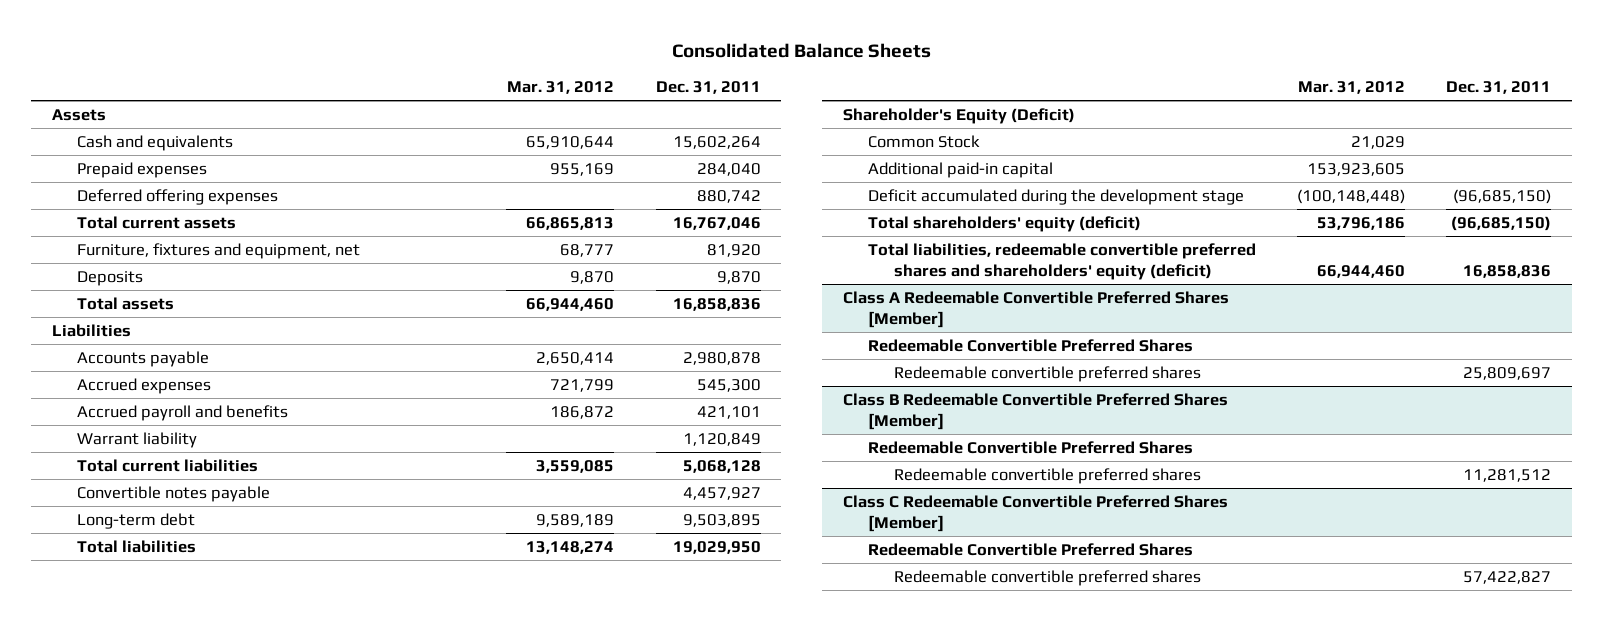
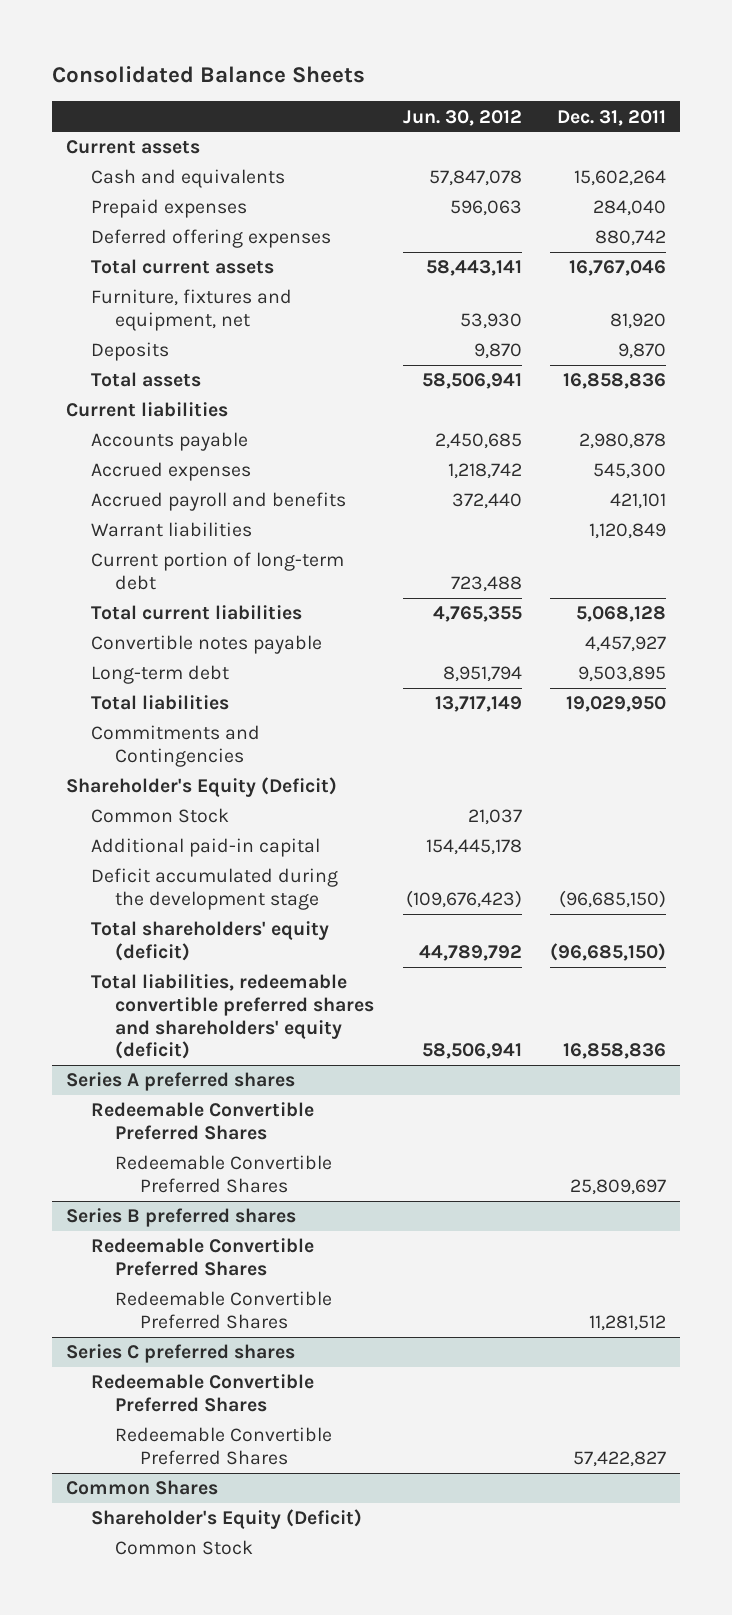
- | Mar. 31, 2012 | Dec. 31, 2011
+ | Jun. 30, 2012 | Dec. 31, 2011
- Assets
+ Current assets
- Liabilities
+ Current liabilities
- Warrant liability | | 1,120,849
+ Warrant liabilities | | 1,120,849
+ Current portion of long-term debt | 723,488 |
+ Commitments and Contingencies
- Class A Redeemable Convertible Preferred Shares [Member]
+ Series A preferred shares
- Redeemable convertible preferred shares | | 25,809,697
- Class B Redeemable Convertible Preferred Shares [Member]
+ Redeemable Convertible Preferred Shares | | 25,809,697
+ Series B preferred shares
- Redeemable convertible preferred shares | | 11,281,512
- Class C Redeemable Convertible Preferred Shares [Member]
+ Redeemable Convertible Preferred Shares | | 11,281,512
+ Series C preferred shares
- Redeemable convertible preferred shares | | 57,422,827
+ Redeemable Convertible Preferred Shares | | 57,422,827
+ Common Shares
+ Shareholder's Equity (Deficit)
+ Common Stock

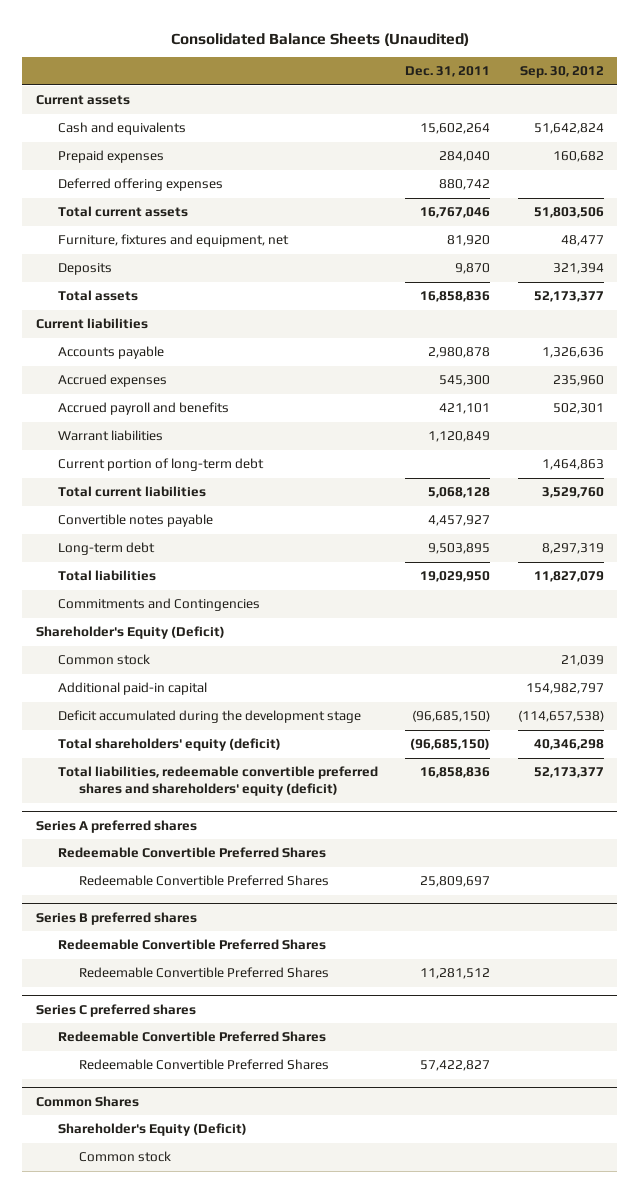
- Consolidated Balance Sheets
+ Consolidated Balance Sheets (Unaudited)
- | Jun. 30, 2012 | Dec. 31, 2011
+ | Dec. 31, 2011 | Sep. 30, 2012
- Common Stock | 21,037 |
+ Common stock | | 21,039
@ Common Shares
- Common Stock
+ Common stock

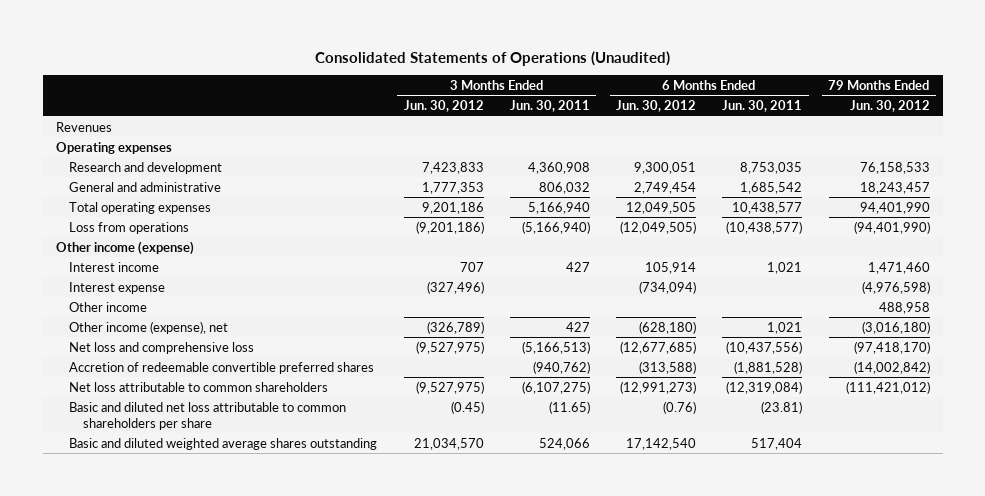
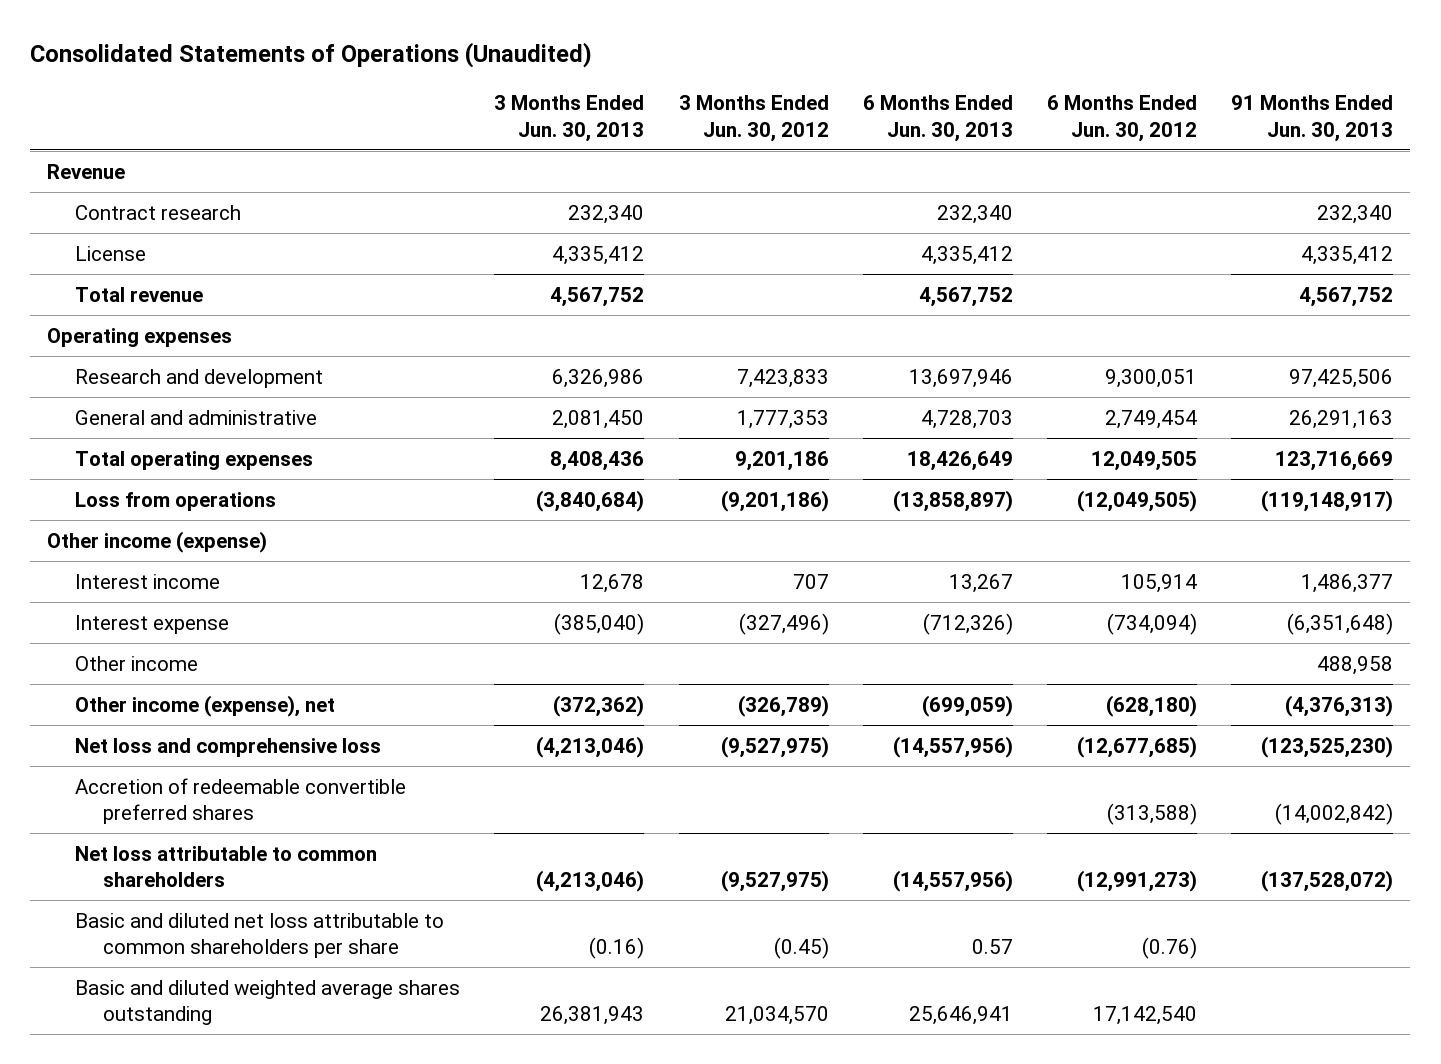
- | 3 Months Ended Jun. 30, 2012 | 3 Months Ended Jun. 30, 2011 | 6 Months Ended Jun. 30, 2012 | 6 Months Ended Jun. 30, 2011 | 79 Months Ended Jun. 30, 2012
+ | 3 Months Ended Jun. 30, 2013 | 3 Months Ended Jun. 30, 2012 | 6 Months Ended Jun. 30, 2013 | 6 Months Ended Jun. 30, 2012 | 91 Months Ended Jun. 30, 2013
- Revenues
+ Revenue
+ Contract research | 232,340 | | 232,340 | | 232,340
+ License | 4,335,412 | | 4,335,412 | | 4,335,412
+ Total revenue | 4,567,752 | | 4,567,752 | | 4,567,752

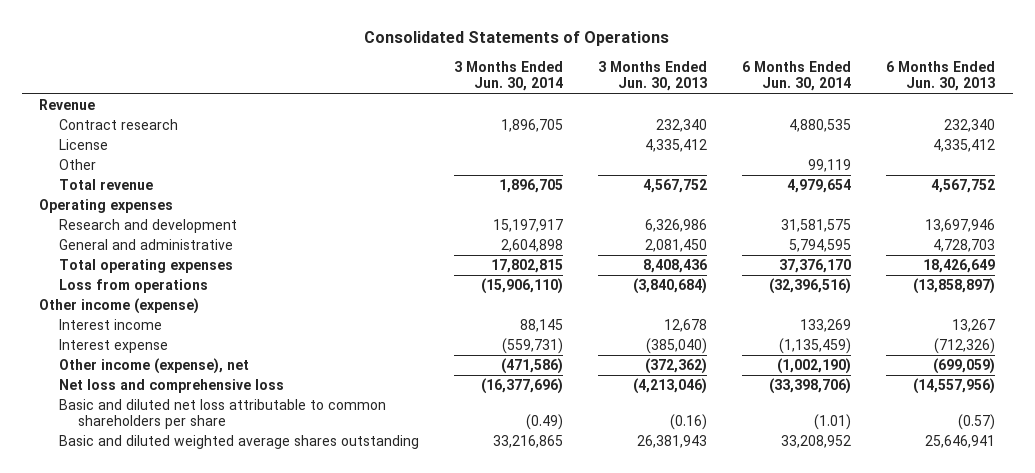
- Consolidated Statements of Operations (Unaudited)
+ Consolidated Statements of Operations
- | 3 Months Ended Jun. 30, 2013 | 3 Months Ended Jun. 30, 2012 | 6 Months Ended Jun. 30, 2013 | 6 Months Ended Jun. 30, 2012 | 91 Months Ended Jun. 30, 2013
+ | 3 Months Ended Jun. 30, 2014 | 3 Months Ended Jun. 30, 2013 | 6 Months Ended Jun. 30, 2014 | 6 Months Ended Jun. 30, 2013
+ Other | | | 99,119 |
- Other income | | | | | 488,958
- Accretion of redeemable convertible preferred shares | | | | (313,588) | (14,002,842)
- Net loss attributable to common shareholders | (4,213,046) | (9,527,975) | (14,557,956) | (12,991,273) | (137,528,072)
- Basic and diluted net loss attributable to common shareholders per share | (0.16) | (0.45) | 0.57 | (0.76) |
+ Basic and diluted net loss attributable to common shareholders per share | (0.49) | (0.16) | (1.01) | (0.57)

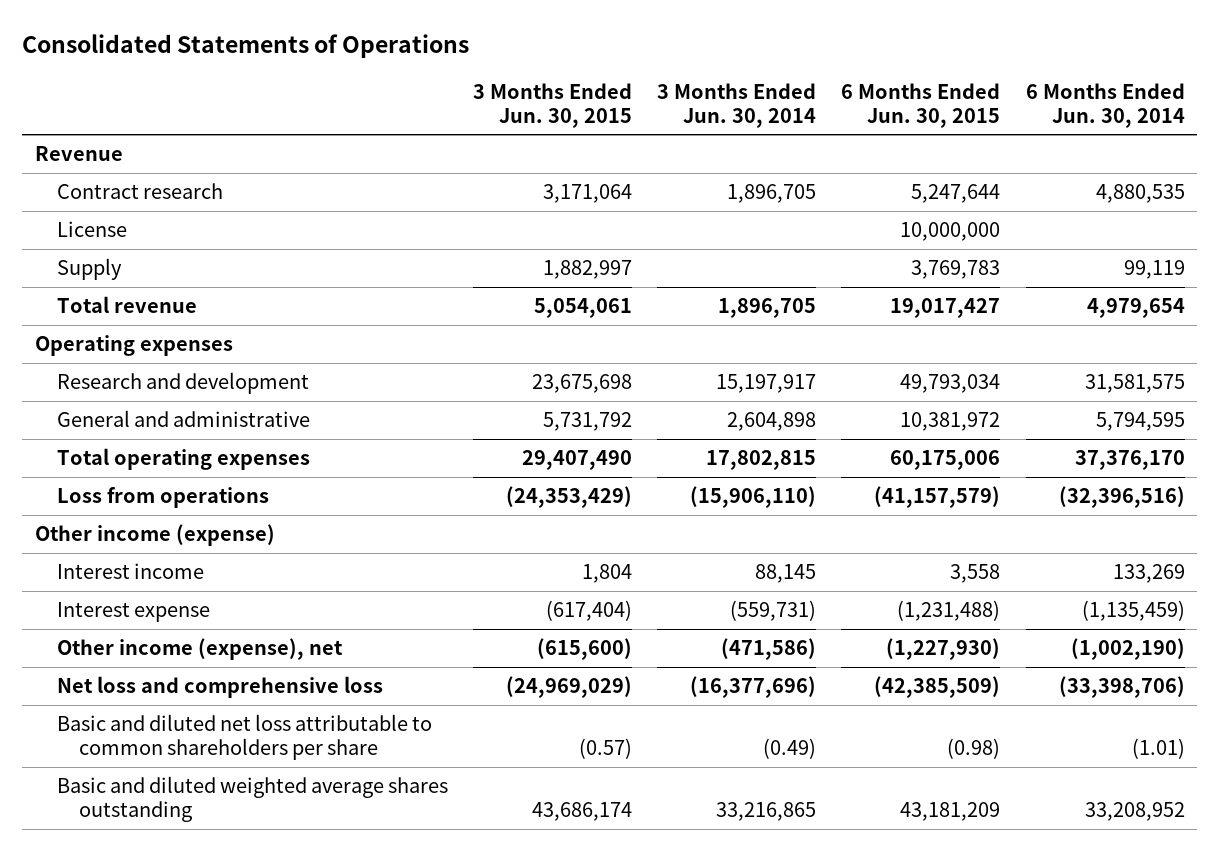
- | 3 Months Ended Jun. 30, 2014 | 3 Months Ended Jun. 30, 2013 | 6 Months Ended Jun. 30, 2014 | 6 Months Ended Jun. 30, 2013
+ | 3 Months Ended Jun. 30, 2015 | 3 Months Ended Jun. 30, 2014 | 6 Months Ended Jun. 30, 2015 | 6 Months Ended Jun. 30, 2014
- Other | | | 99,119 |
+ Supply | 1,882,997 | | 3,769,783 | 99,119

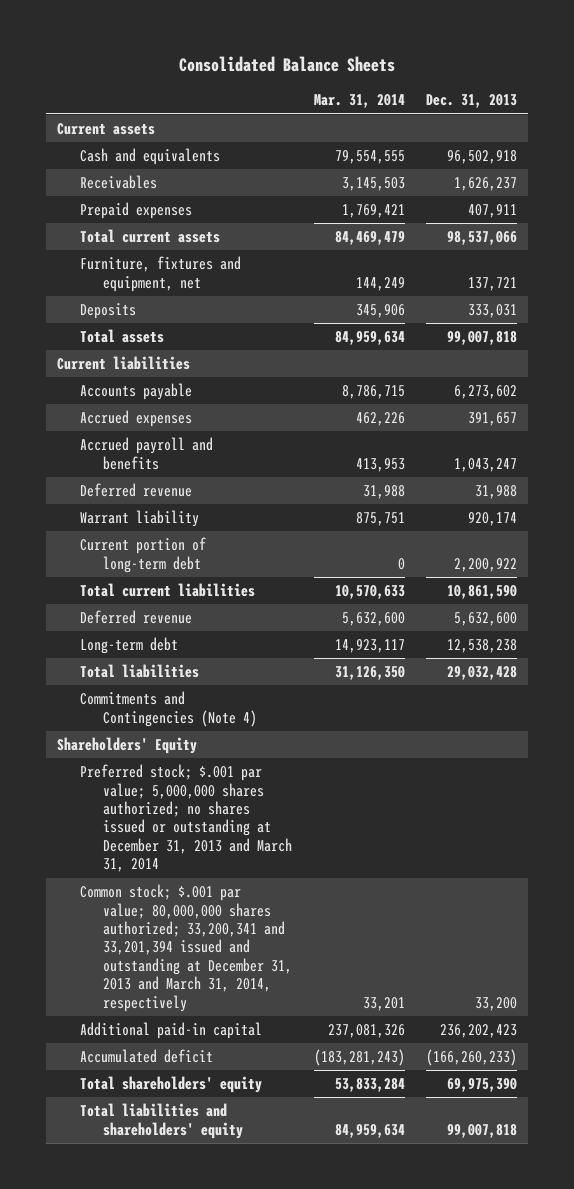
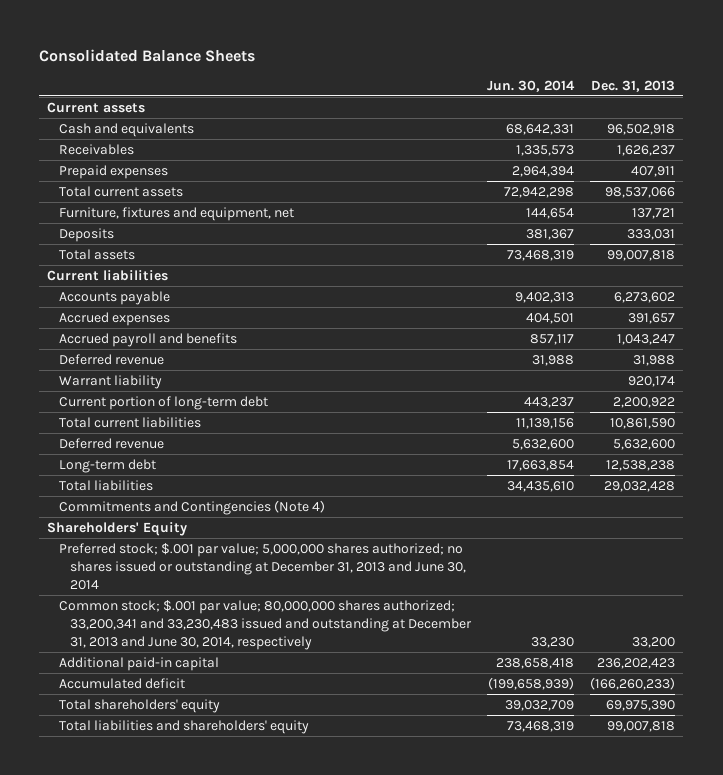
- | Mar. 31, 2014 | Dec. 31, 2013
+ | Jun. 30, 2014 | Dec. 31, 2013
- Preferred stock; $.001 par value; 5,000,000 shares authorized; no shares issued or outstanding at December 31, 2013 and March 31, 2014
- Common stock; $.001 par value; 80,000,000 shares authorized; 33,200,341 and 33,201,394 issued and outstanding at December 31, 2013 and March 31, 2014, respectively | 33,201 | 33,200
+ Preferred stock; $.001 par value; 5,000,000 shares authorized; no shares issued or outstanding at December 31, 2013 and June 30, 2014
+ Common stock; $.001 par value; 80,000,000 shares authorized; 33,200,341 and 33,230,483 issued and outstanding at December 31, 2013 and June 30, 2014, respectively | 33,230 | 33,200

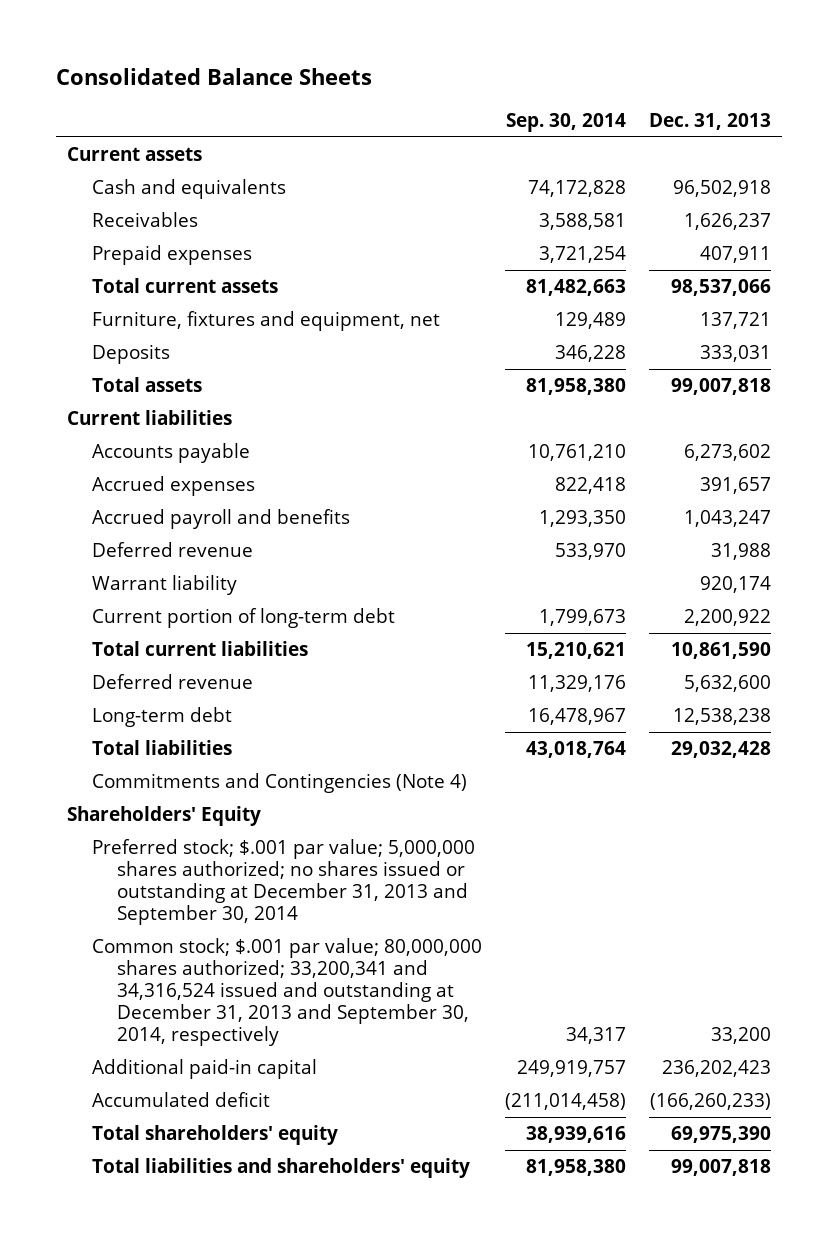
- | Jun. 30, 2014 | Dec. 31, 2013
+ | Sep. 30, 2014 | Dec. 31, 2013
- Preferred stock; $.001 par value; 5,000,000 shares authorized; no shares issued or outstanding at December 31, 2013 and June 30, 2014
- Common stock; $.001 par value; 80,000,000 shares authorized; 33,200,341 and 33,230,483 issued and outstanding at December 31, 2013 and June 30, 2014, respectively | 33,230 | 33,200
+ Preferred stock; $.001 par value; 5,000,000 shares authorized; no shares issued or outstanding at December 31, 2013 and September 30, 2014
+ Common stock; $.001 par value; 80,000,000 shares authorized; 33,200,341 and 34,316,524 issued and outstanding at December 31, 2013 and September 30, 2014, respectively | 34,317 | 33,200

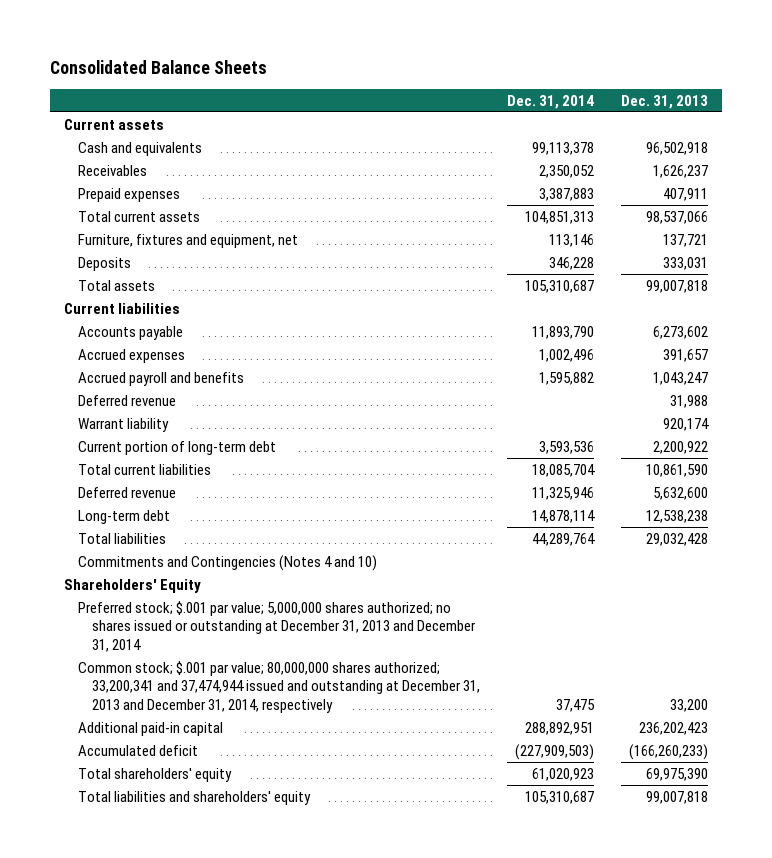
- | Sep. 30, 2014 | Dec. 31, 2013
+ | Dec. 31, 2014 | Dec. 31, 2013
- Commitments and Contingencies (Note 4)
+ Commitments and Contingencies (Notes 4 and 10)
- Preferred stock; $.001 par value; 5,000,000 shares authorized; no shares issued or outstanding at December 31, 2013 and September 30, 2014
- Common stock; $.001 par value; 80,000,000 shares authorized; 33,200,341 and 34,316,524 issued and outstanding at December 31, 2013 and September 30, 2014, respectively | 34,317 | 33,200
+ Preferred stock; $.001 par value; 5,000,000 shares authorized; no shares issued or outstanding at December 31, 2013 and December 31, 2014
+ Common stock; $.001 par value; 80,000,000 shares authorized; 33,200,341 and 37,474,944 issued and outstanding at December 31, 2013 and December 31, 2014, respectively | 37,475 | 33,200

